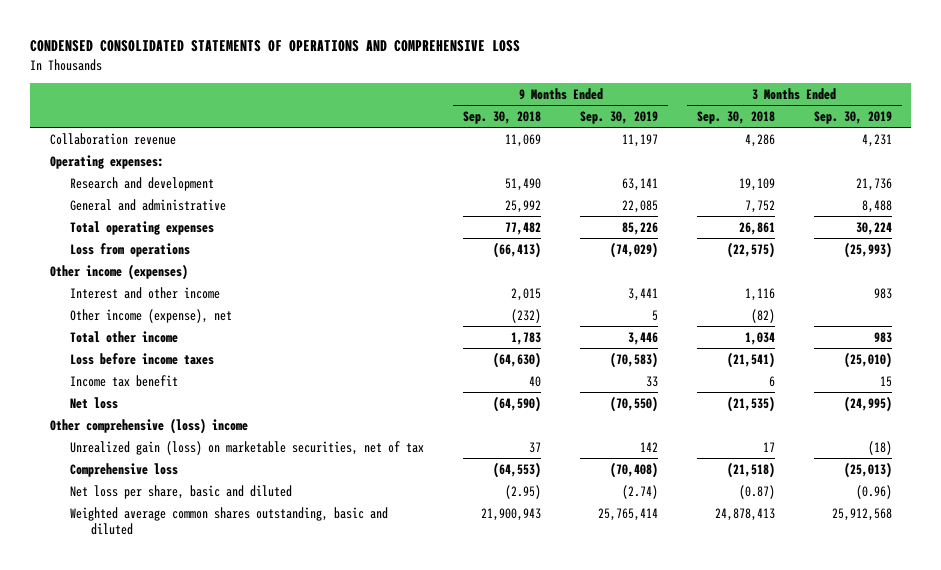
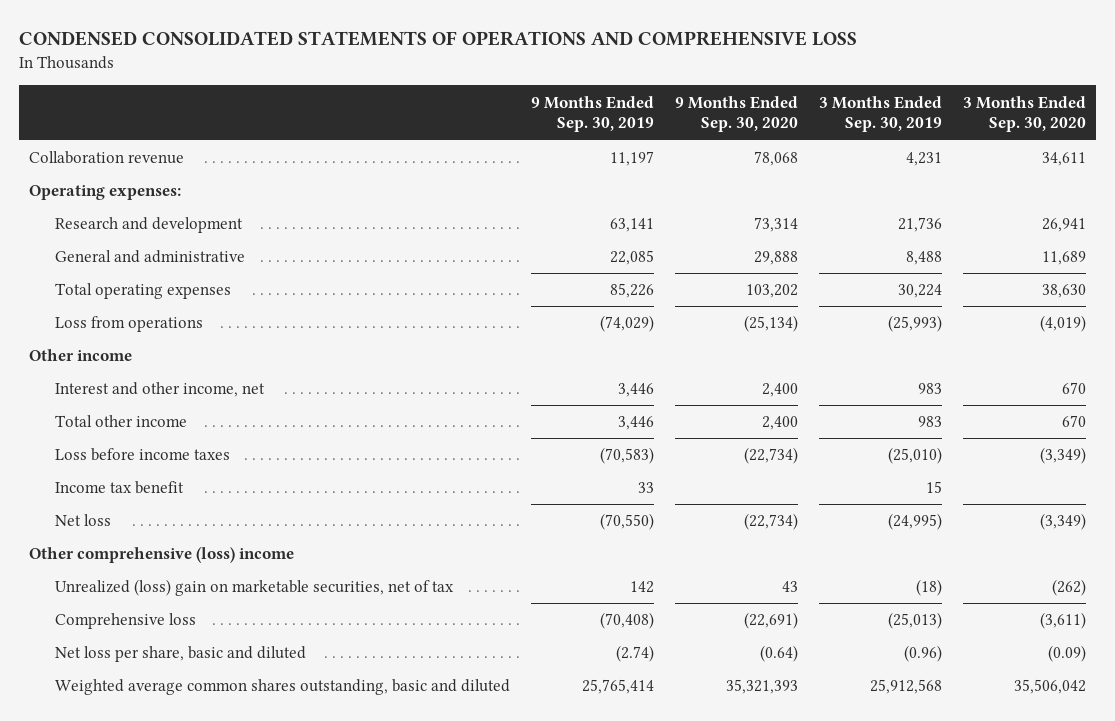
- | 9 Months Ended Sep. 30, 2018 | 9 Months Ended Sep. 30, 2019 | 3 Months Ended Sep. 30, 2018 | 3 Months Ended Sep. 30, 2019
+ | 9 Months Ended Sep. 30, 2019 | 9 Months Ended Sep. 30, 2020 | 3 Months Ended Sep. 30, 2019 | 3 Months Ended Sep. 30, 2020
- Other income (expenses)
- Interest and other income | 2,015 | 3,441 | 1,116 | 983
- Other income (expense), net | (232) | 5 | (82) |
+ Other income
+ Interest and other income, net | 3,446 | 2,400 | 983 | 670
- Unrealized gain (loss) on marketable securities, net of tax | 37 | 142 | 17 | (18)
+ Unrealized (loss) gain on marketable securities, net of tax | 142 | 43 | (18) | (262)

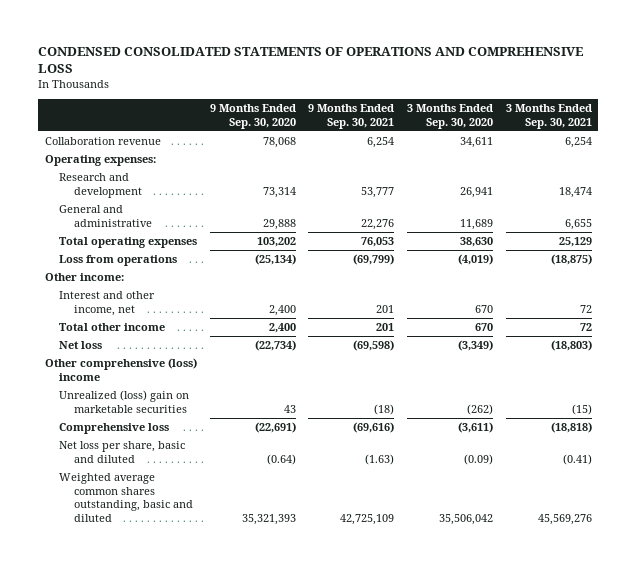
- | 9 Months Ended Sep. 30, 2019 | 9 Months Ended Sep. 30, 2020 | 3 Months Ended Sep. 30, 2019 | 3 Months Ended Sep. 30, 2020
+ | 9 Months Ended Sep. 30, 2020 | 9 Months Ended Sep. 30, 2021 | 3 Months Ended Sep. 30, 2020 | 3 Months Ended Sep. 30, 2021
- Other income
+ Other income:
- Loss before income taxes | (70,583) | (22,734) | (25,010) | (3,349)
- Income tax benefit | 33 | | 15 |
- Unrealized (loss) gain on marketable securities, net of tax | 142 | 43 | (18) | (262)
+ Unrealized (loss) gain on marketable securities | 43 | (18) | (262) | (15)

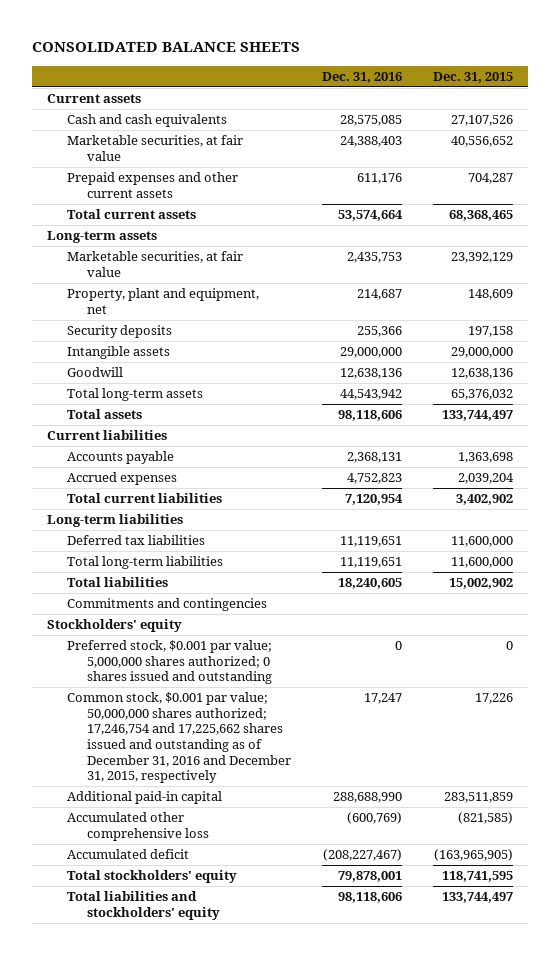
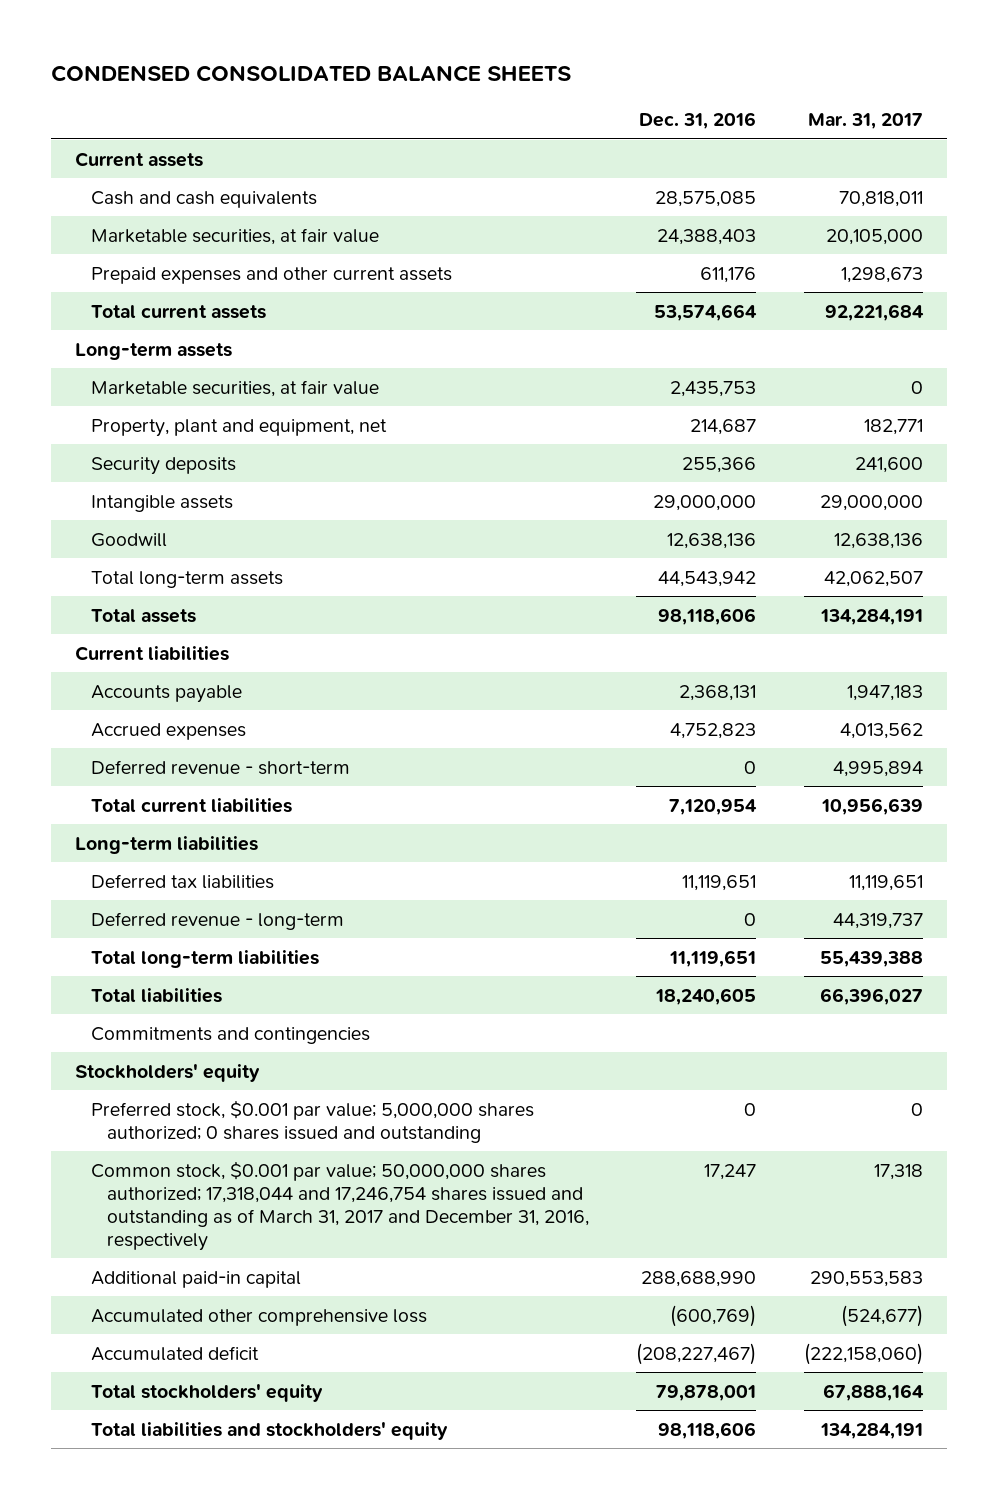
- CONSOLIDATED BALANCE SHEETS
+ CONDENSED CONSOLIDATED BALANCE SHEETS
- | Dec. 31, 2016 | Dec. 31, 2015
+ | Dec. 31, 2016 | Mar. 31, 2017
+ Deferred revenue - short-term | 0 | 4,995,894
+ Deferred revenue - long-term | 0 | 44,319,737
- Common stock, $0.001 par value; 50,000,000 shares authorized; 17,246,754 and 17,225,662 shares issued and outstanding as of December 31, 2016 and December 31, 2015, respectively | 17,247 | 17,226
+ Common stock, $0.001 par value; 50,000,000 shares authorized; 17,318,044 and 17,246,754 shares issued and outstanding as of March 31, 2017 and December 31, 2016, respectively | 17,247 | 17,318

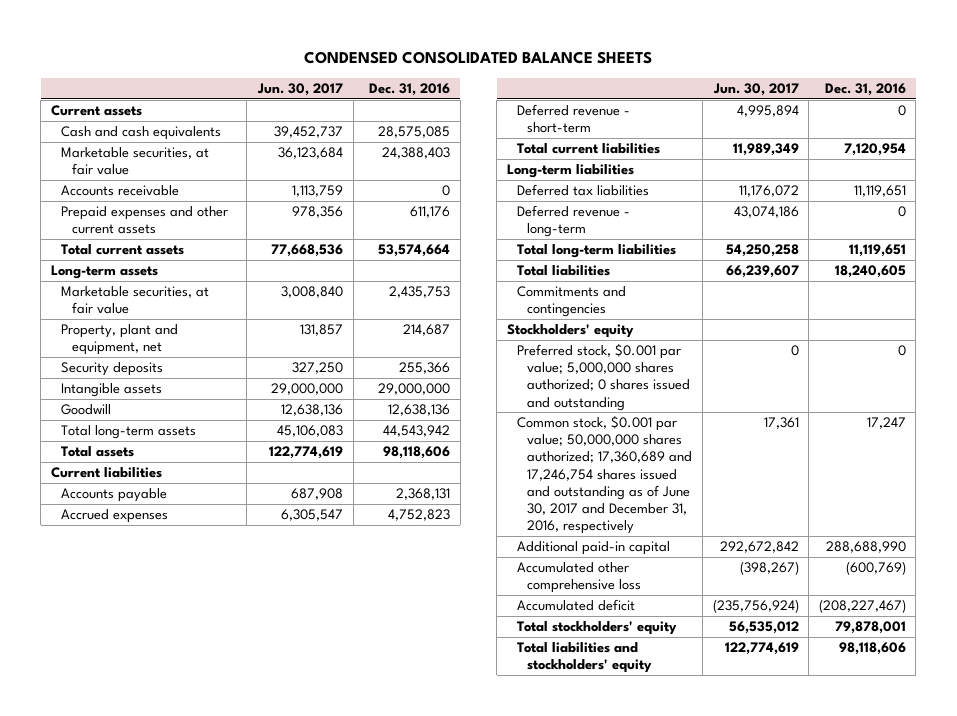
- | Dec. 31, 2016 | Mar. 31, 2017
+ | Jun. 30, 2017 | Dec. 31, 2016
+ Accounts receivable | 1,113,759 | 0
- Common stock, $0.001 par value; 50,000,000 shares authorized; 17,318,044 and 17,246,754 shares issued and outstanding as of March 31, 2017 and December 31, 2016, respectively | 17,247 | 17,318
+ Common stock, $0.001 par value; 50,000,000 shares authorized; 17,360,689 and 17,246,754 shares issued and outstanding as of June 30, 2017 and December 31, 2016, respectively | 17,361 | 17,247

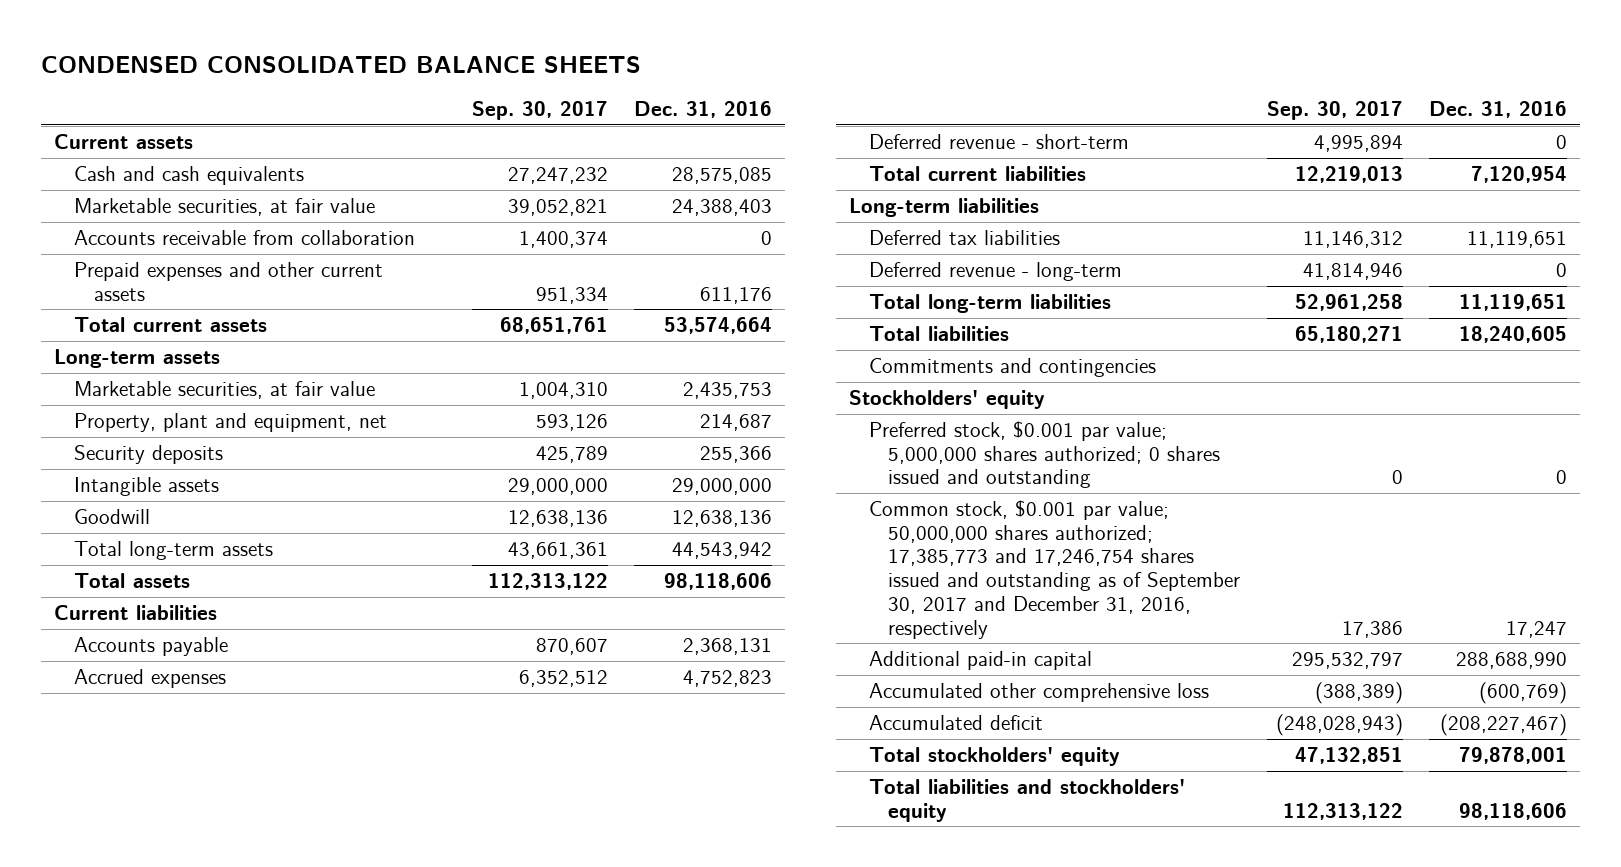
- | Jun. 30, 2017 | Dec. 31, 2016
+ | Sep. 30, 2017 | Dec. 31, 2016
- Accounts receivable | 1,113,759 | 0
+ Accounts receivable from collaboration | 1,400,374 | 0
- Common stock, $0.001 par value; 50,000,000 shares authorized; 17,360,689 and 17,246,754 shares issued and outstanding as of June 30, 2017 and December 31, 2016, respectively | 17,361 | 17,247
+ Common stock, $0.001 par value; 50,000,000 shares authorized; 17,385,773 and 17,246,754 shares issued and outstanding as of September 30, 2017 and December 31, 2016, respectively | 17,386 | 17,247

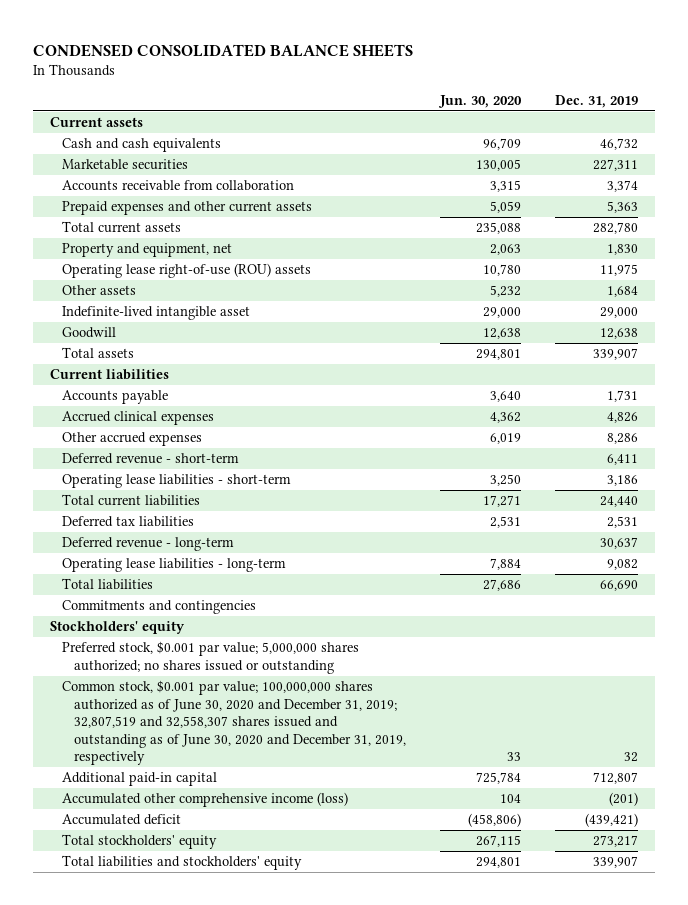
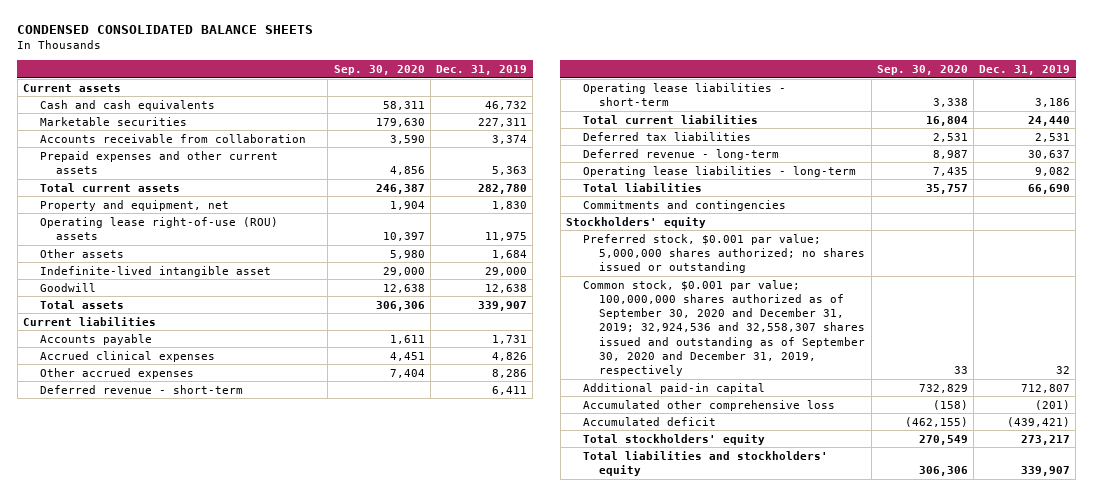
- | Jun. 30, 2020 | Dec. 31, 2019
+ | Sep. 30, 2020 | Dec. 31, 2019
- Common stock, $0.001 par value; 100,000,000 shares authorized as of June 30, 2020 and December 31, 2019; 32,807,519 and 32,558,307 shares issued and outstanding as of June 30, 2020 and December 31, 2019, respectively | 33 | 32
+ Common stock, $0.001 par value; 100,000,000 shares authorized as of September 30, 2020 and December 31, 2019; 32,924,536 and 32,558,307 shares issued and outstanding as of September 30, 2020 and December 31, 2019, respectively | 33 | 32
- Accumulated other comprehensive income (loss) | 104 | (201)
+ Accumulated other comprehensive loss | (158) | (201)

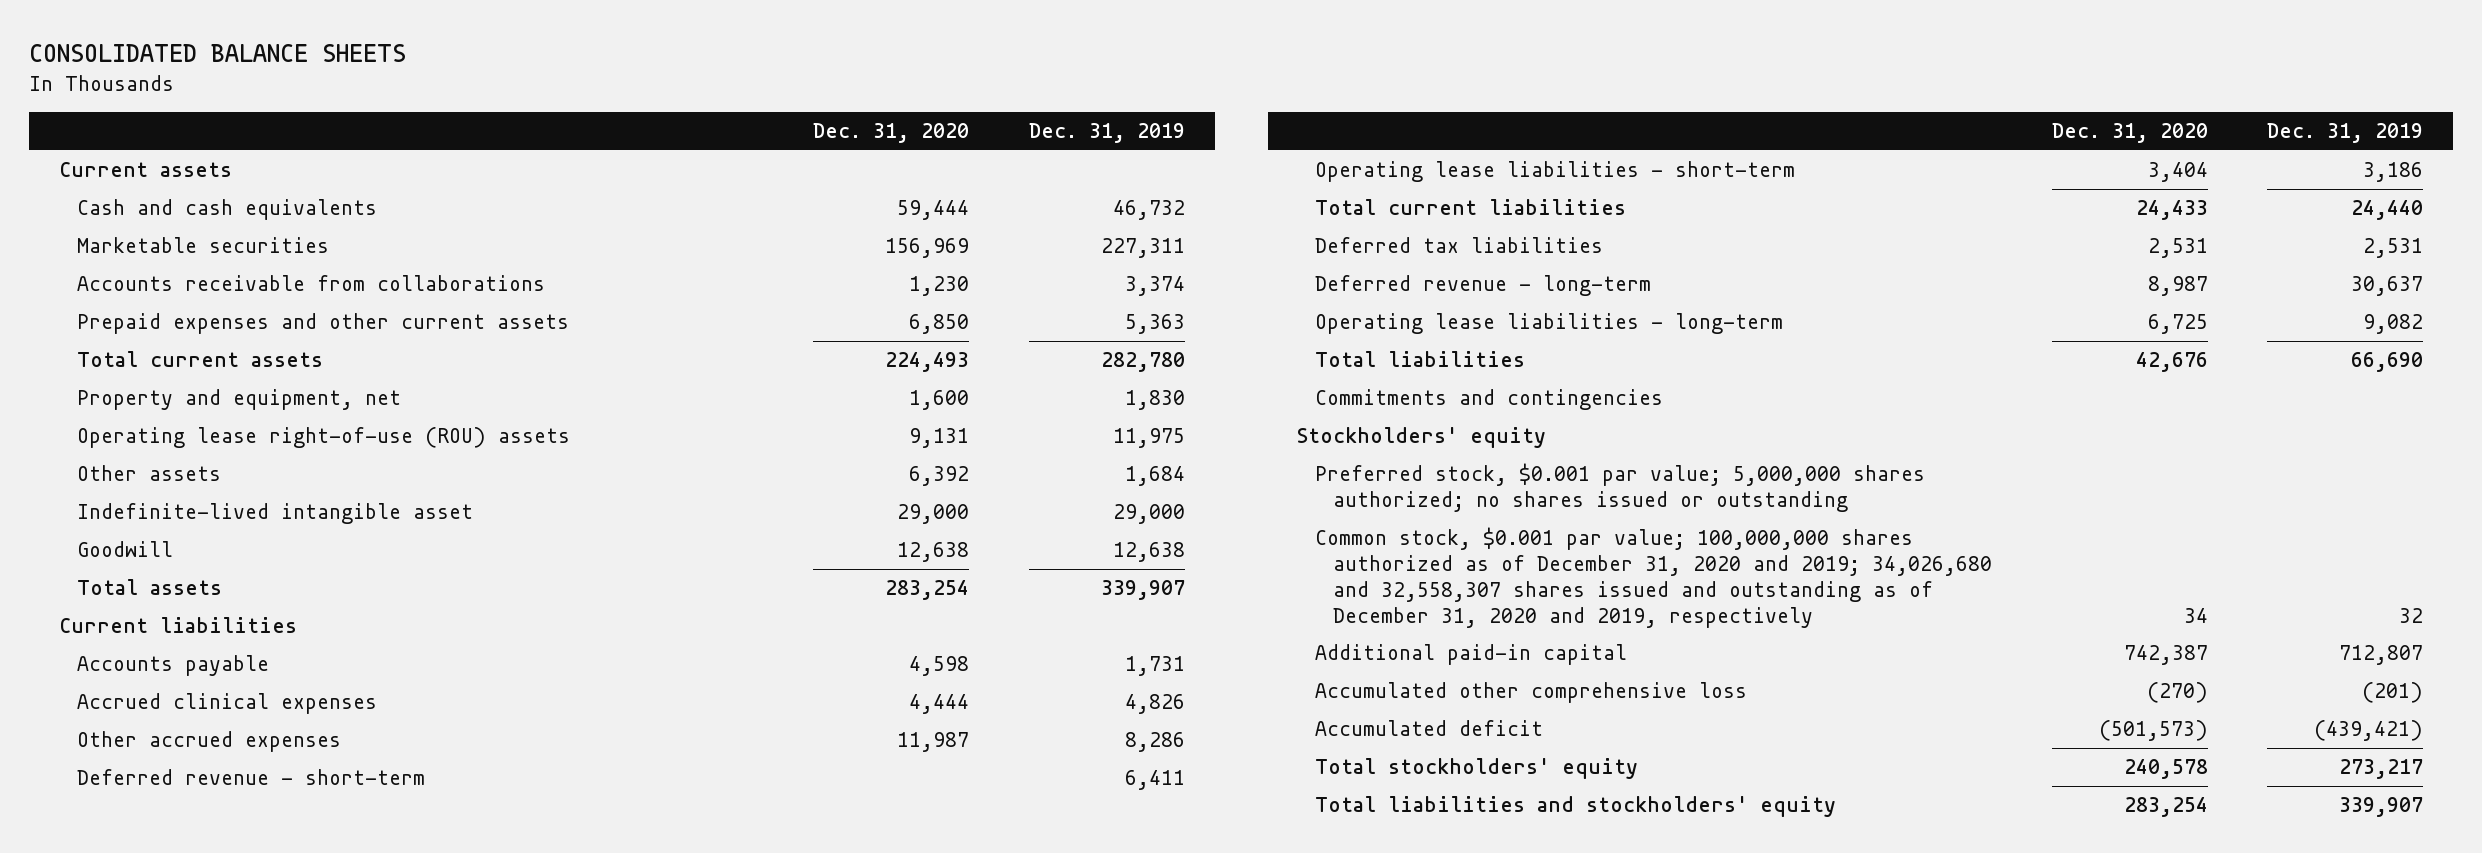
- CONDENSED CONSOLIDATED BALANCE SHEETS
+ CONSOLIDATED BALANCE SHEETS
- | Sep. 30, 2020 | Dec. 31, 2019
+ | Dec. 31, 2020 | Dec. 31, 2019
- Accounts receivable from collaboration | 3,590 | 3,374
+ Accounts receivable from collaborations | 1,230 | 3,374
- Common stock, $0.001 par value; 100,000,000 shares authorized as of September 30, 2020 and December 31, 2019; 32,924,536 and 32,558,307 shares issued and outstanding as of September 30, 2020 and December 31, 2019, respectively | 33 | 32
+ Common stock, $0.001 par value; 100,000,000 shares authorized as of December 31, 2020 and 2019; 34,026,680 and 32,558,307 shares issued and outstanding as of December 31, 2020 and 2019, respectively | 34 | 32

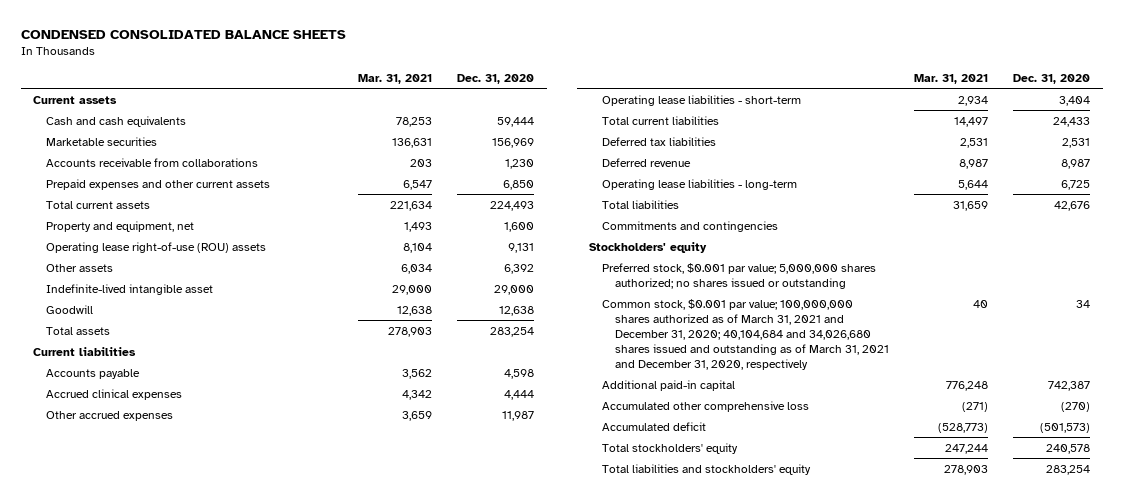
- CONSOLIDATED BALANCE SHEETS
+ CONDENSED CONSOLIDATED BALANCE SHEETS
- | Dec. 31, 2020 | Dec. 31, 2019
+ | Mar. 31, 2021 | Dec. 31, 2020
- Deferred revenue - short-term | | 6,411
- Deferred revenue - long-term | 8,987 | 30,637
+ Deferred revenue | 8,987 | 8,987
- Common stock, $0.001 par value; 100,000,000 shares authorized as of December 31, 2020 and 2019; 34,026,680 and 32,558,307 shares issued and outstanding as of December 31, 2020 and 2019, respectively | 34 | 32
+ Common stock, $0.001 par value; 100,000,000 shares authorized as of March 31, 2021 and December 31, 2020; 40,104,684 and 34,026,680 shares issued and outstanding as of March 31, 2021 and December 31, 2020, respectively | 40 | 34

